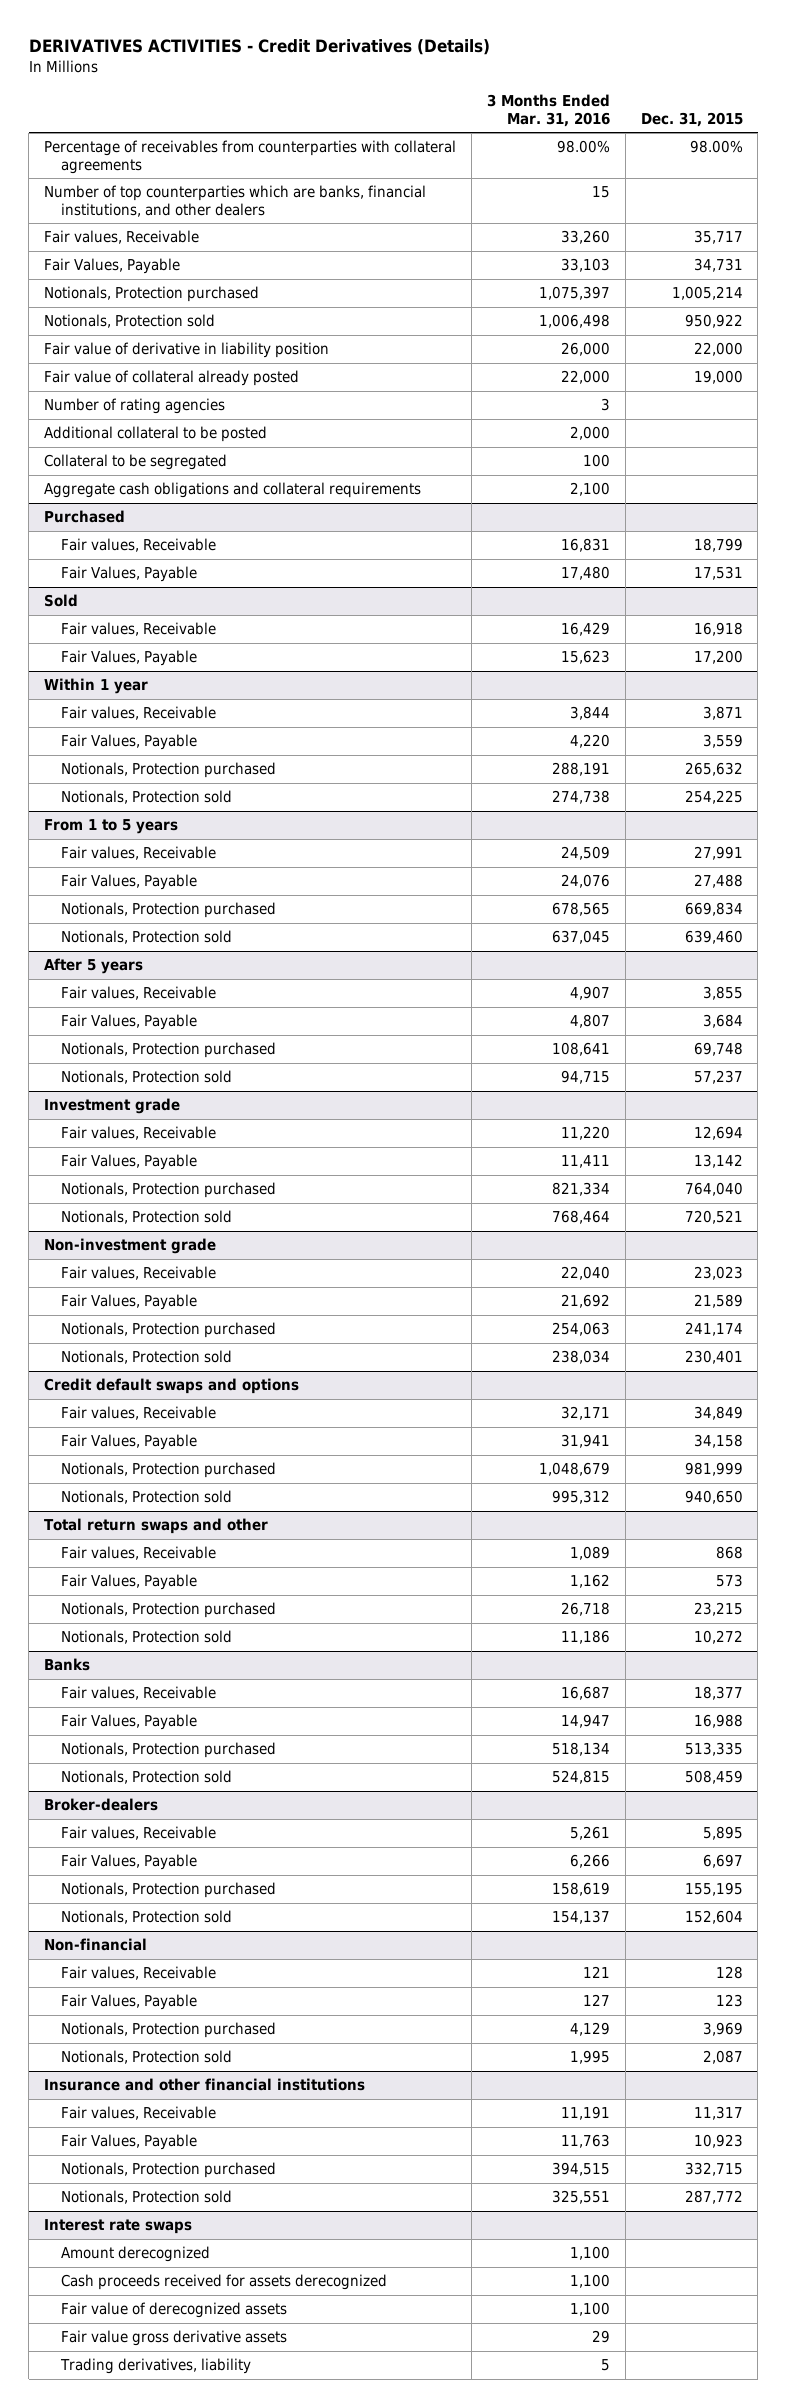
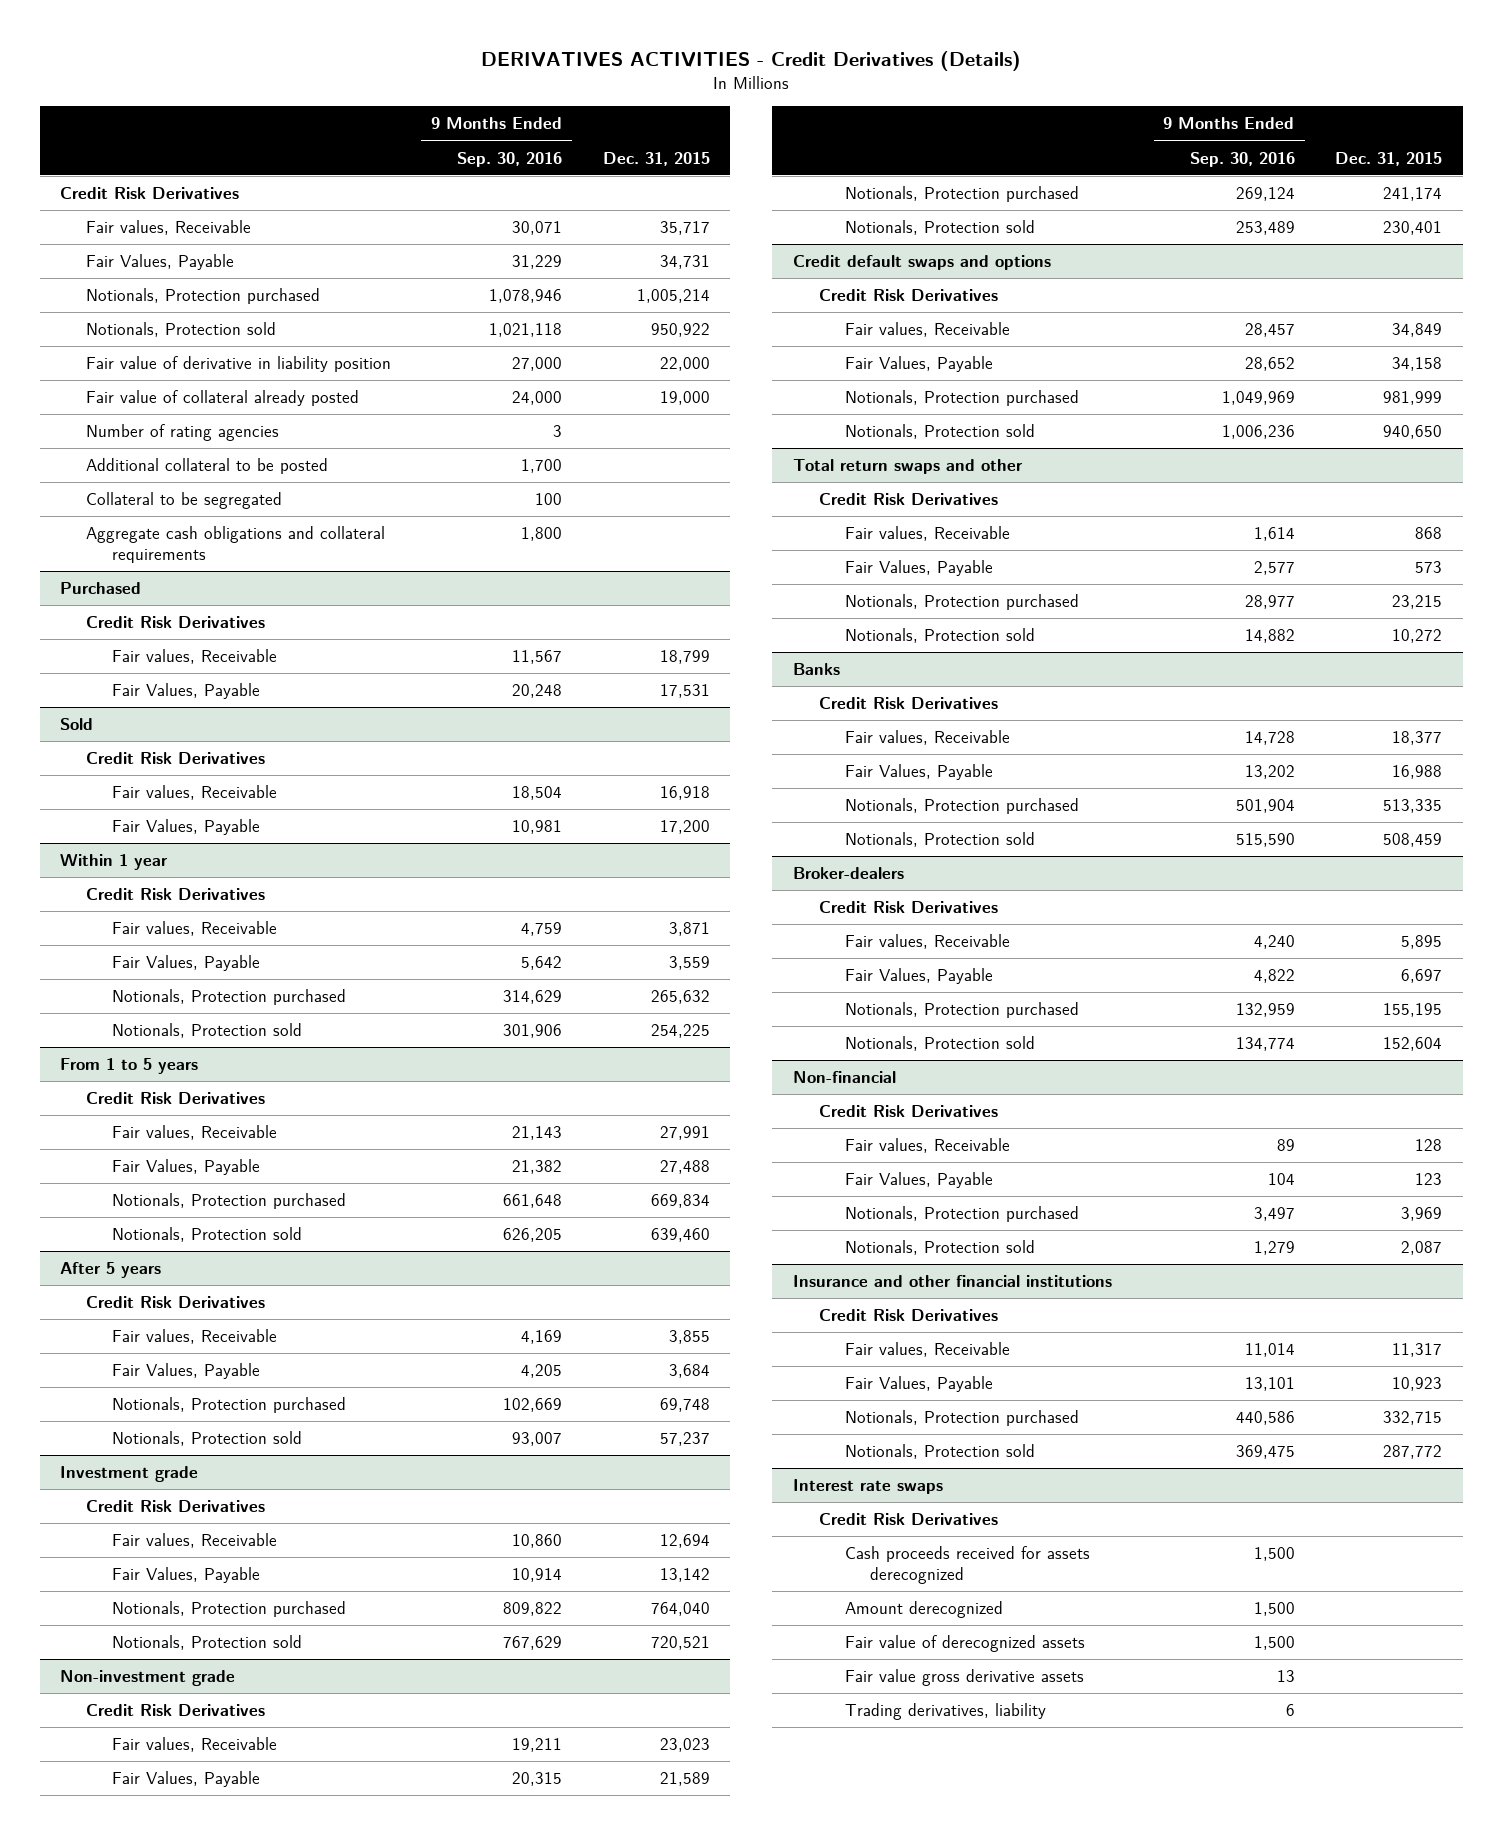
- | 3 Months Ended Mar. 31, 2016 | Dec. 31, 2015
+ | 9 Months Ended Sep. 30, 2016 | Dec. 31, 2015
- Percentage of receivables from counterparties with collateral agreements | 98.00% | 98.00%
- Number of top counterparties which are banks, financial institutions, and other dealers | 15 |
+ Credit Risk Derivatives
@ Purchased
+ Credit Risk Derivatives
@ Sold
+ Credit Risk Derivatives
@ Within 1 year
+ Credit Risk Derivatives
@ From 1 to 5 years
+ Credit Risk Derivatives
@ After 5 years
+ Credit Risk Derivatives
@ Investment grade
+ Credit Risk Derivatives
@ Non-investment grade
+ Credit Risk Derivatives
@ Credit default swaps and options
+ Credit Risk Derivatives
@ Total return swaps and other
+ Credit Risk Derivatives
@ Banks
+ Credit Risk Derivatives
@ Broker-dealers
+ Credit Risk Derivatives
@ Non-financial
+ Credit Risk Derivatives
@ Insurance and other financial institutions
+ Credit Risk Derivatives
@ Interest rate swaps
+ Credit Risk Derivatives
moved down: Amount derecognized | 1,500 |

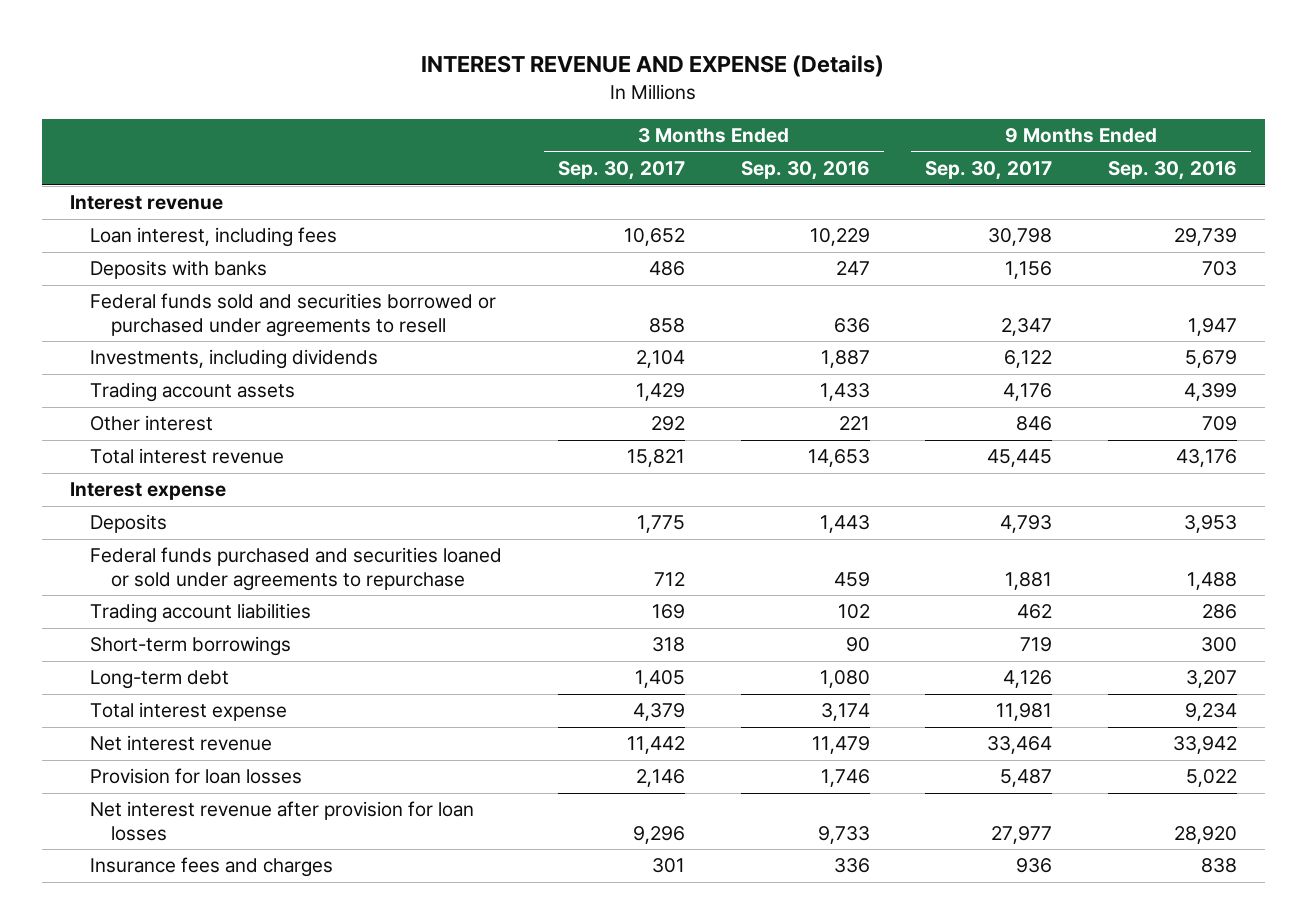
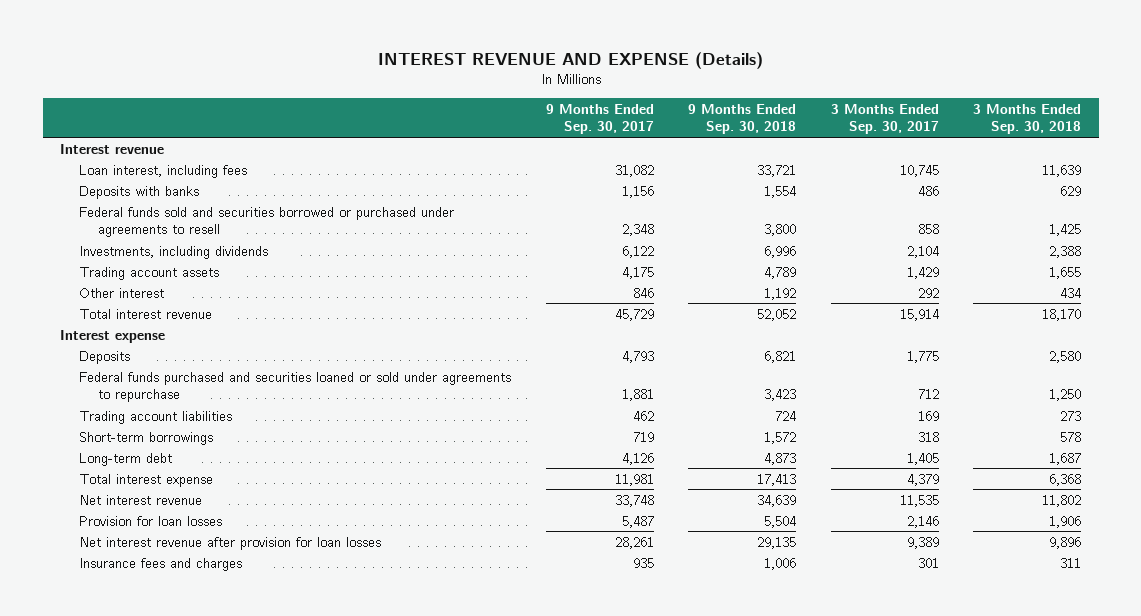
- | 3 Months Ended Sep. 30, 2017 | 3 Months Ended Sep. 30, 2016 | 9 Months Ended Sep. 30, 2017 | 9 Months Ended Sep. 30, 2016
+ | 9 Months Ended Sep. 30, 2017 | 9 Months Ended Sep. 30, 2018 | 3 Months Ended Sep. 30, 2017 | 3 Months Ended Sep. 30, 2018
- Loan interest, including fees | 10,652 | 10,229 | 30,798 | 29,739
+ Loan interest, including fees | 31,082 | 33,721 | 10,745 | 11,639
- Federal funds sold and securities borrowed or purchased under agreements to resell | 858 | 636 | 2,347 | 1,947
+ Federal funds sold and securities borrowed or purchased under agreements to resell | 2,348 | 3,800 | 858 | 1,425
- Trading account assets | 1,429 | 1,433 | 4,176 | 4,399
+ Trading account assets | 4,175 | 4,789 | 1,429 | 1,655
- Total interest revenue | 15,821 | 14,653 | 45,445 | 43,176
+ Total interest revenue | 45,729 | 52,052 | 15,914 | 18,170
- Net interest revenue | 11,442 | 11,479 | 33,464 | 33,942
+ Net interest revenue | 33,748 | 34,639 | 11,535 | 11,802
- Net interest revenue after provision for loan losses | 9,296 | 9,733 | 27,977 | 28,920
- Insurance fees and charges | 301 | 336 | 936 | 838
+ Net interest revenue after provision for loan losses | 28,261 | 29,135 | 9,389 | 9,896
+ Insurance fees and charges | 935 | 1,006 | 301 | 311

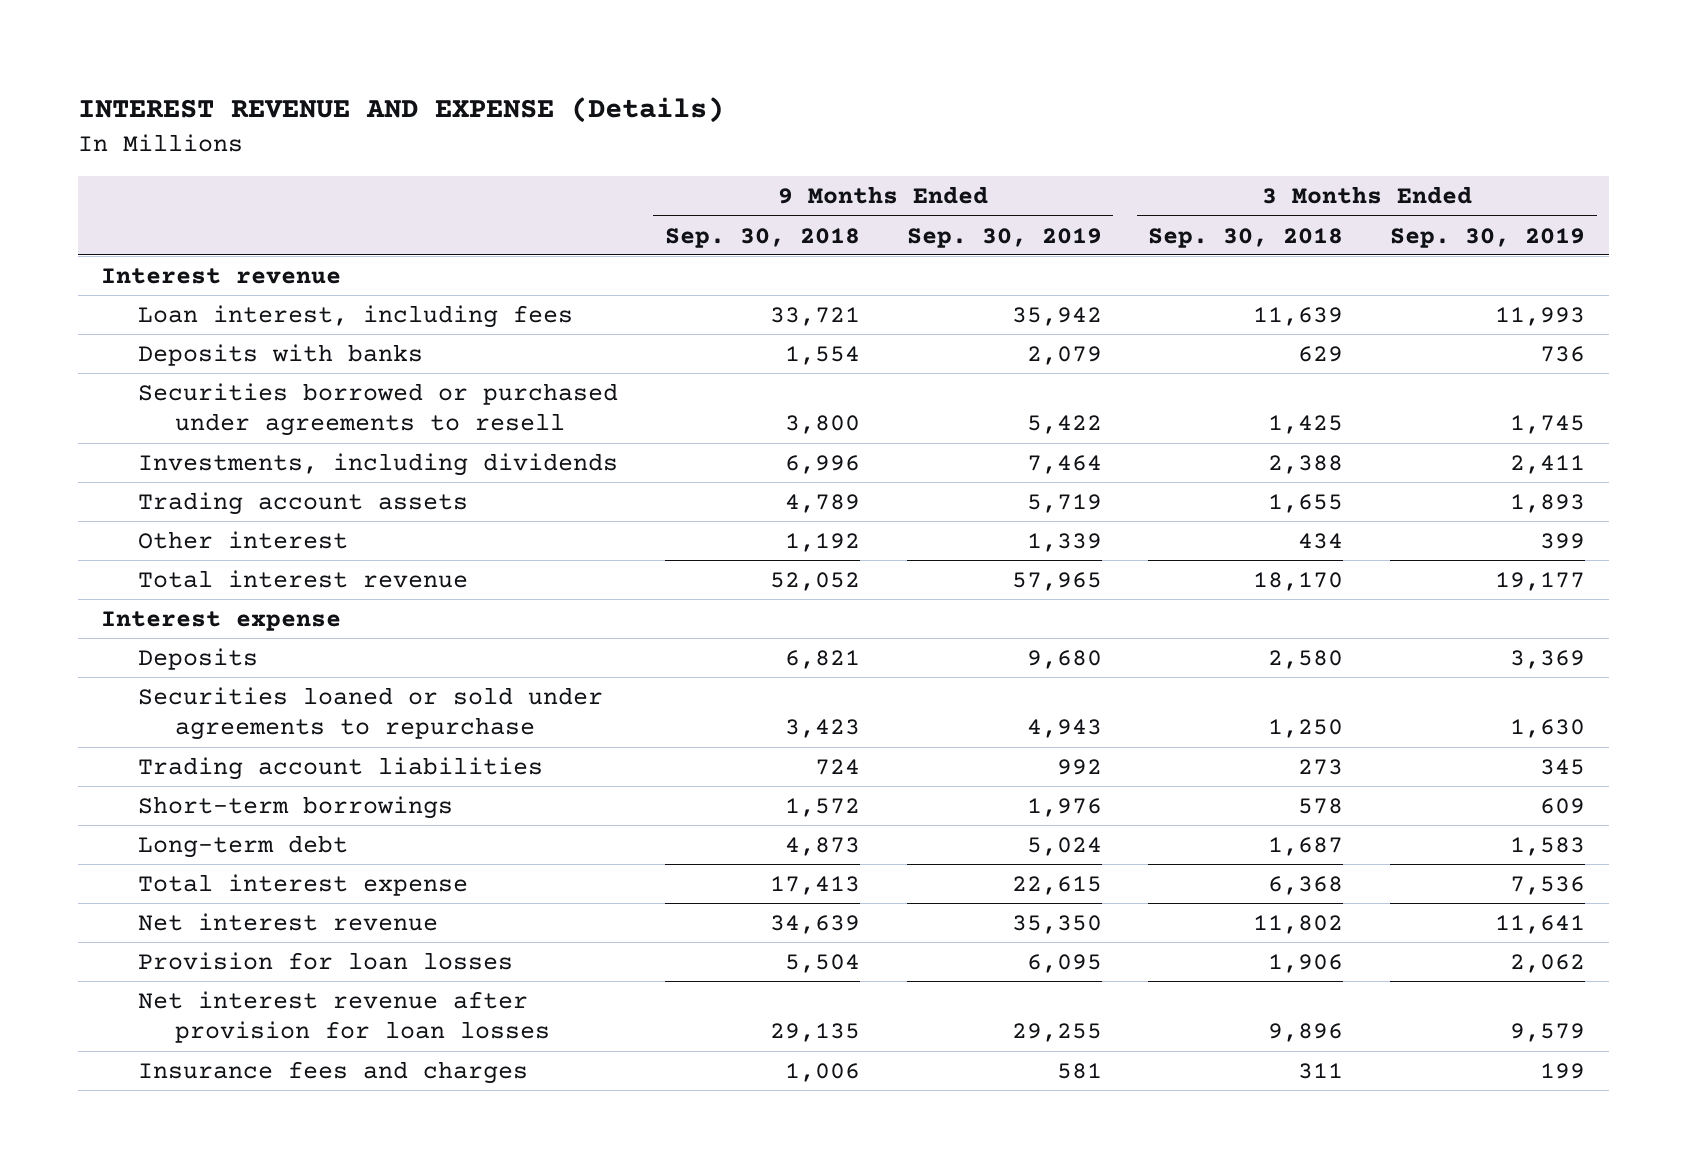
- | 9 Months Ended Sep. 30, 2017 | 9 Months Ended Sep. 30, 2018 | 3 Months Ended Sep. 30, 2017 | 3 Months Ended Sep. 30, 2018
+ | 9 Months Ended Sep. 30, 2018 | 9 Months Ended Sep. 30, 2019 | 3 Months Ended Sep. 30, 2018 | 3 Months Ended Sep. 30, 2019
- Federal funds sold and securities borrowed or purchased under agreements to resell | 2,348 | 3,800 | 858 | 1,425
+ Securities borrowed or purchased under agreements to resell | 3,800 | 5,422 | 1,425 | 1,745
- Federal funds purchased and securities loaned or sold under agreements to repurchase | 1,881 | 3,423 | 712 | 1,250
+ Securities loaned or sold under agreements to repurchase | 3,423 | 4,943 | 1,250 | 1,630

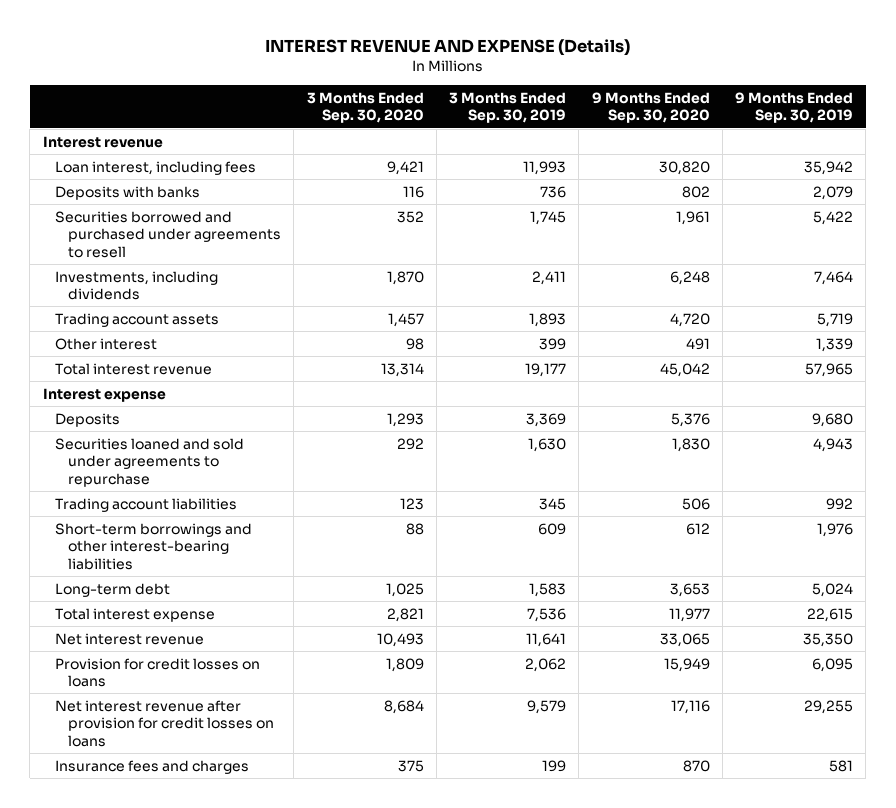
- | 9 Months Ended Sep. 30, 2018 | 9 Months Ended Sep. 30, 2019 | 3 Months Ended Sep. 30, 2018 | 3 Months Ended Sep. 30, 2019
+ | 3 Months Ended Sep. 30, 2020 | 3 Months Ended Sep. 30, 2019 | 9 Months Ended Sep. 30, 2020 | 9 Months Ended Sep. 30, 2019
- Securities borrowed or purchased under agreements to resell | 3,800 | 5,422 | 1,425 | 1,745
+ Securities borrowed and purchased under agreements to resell | 352 | 1,745 | 1,961 | 5,422
- Securities loaned or sold under agreements to repurchase | 3,423 | 4,943 | 1,250 | 1,630
+ Securities loaned and sold under agreements to repurchase | 292 | 1,630 | 1,830 | 4,943
- Short-term borrowings | 1,572 | 1,976 | 578 | 609
+ Short-term borrowings and other interest-bearing liabilities | 88 | 609 | 612 | 1,976
- Provision for loan losses | 5,504 | 6,095 | 1,906 | 2,062
- Net interest revenue after provision for loan losses | 29,135 | 29,255 | 9,896 | 9,579
+ Provision for credit losses on loans | 1,809 | 2,062 | 15,949 | 6,095
+ Net interest revenue after provision for credit losses on loans | 8,684 | 9,579 | 17,116 | 29,255

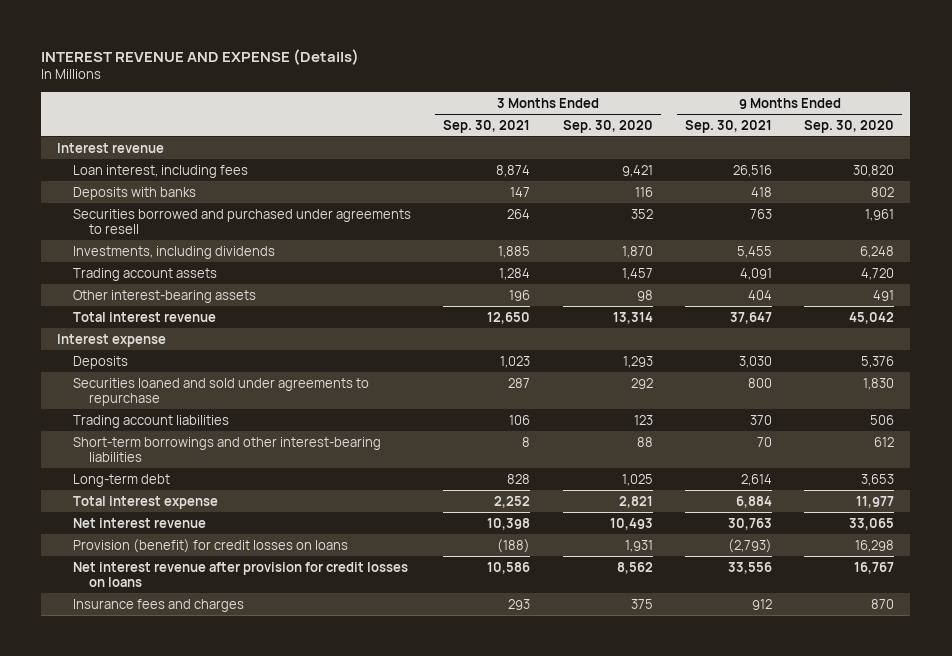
- | 3 Months Ended Sep. 30, 2020 | 3 Months Ended Sep. 30, 2019 | 9 Months Ended Sep. 30, 2020 | 9 Months Ended Sep. 30, 2019
+ | 3 Months Ended Sep. 30, 2021 | 3 Months Ended Sep. 30, 2020 | 9 Months Ended Sep. 30, 2021 | 9 Months Ended Sep. 30, 2020
- Other interest | 98 | 399 | 491 | 1,339
+ Other interest-bearing assets | 196 | 98 | 404 | 491
- Provision for credit losses on loans | 1,809 | 2,062 | 15,949 | 6,095
- Net interest revenue after provision for credit losses on loans | 8,684 | 9,579 | 17,116 | 29,255
+ Provision (benefit) for credit losses on loans | (188) | 1,931 | (2,793) | 16,298
+ Net interest revenue after provision for credit losses on loans | 10,586 | 8,562 | 33,556 | 16,767

